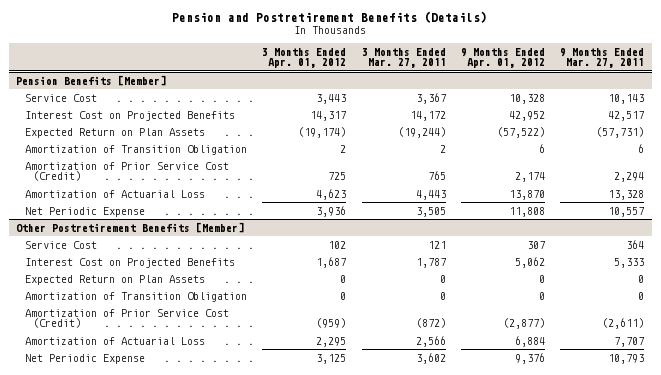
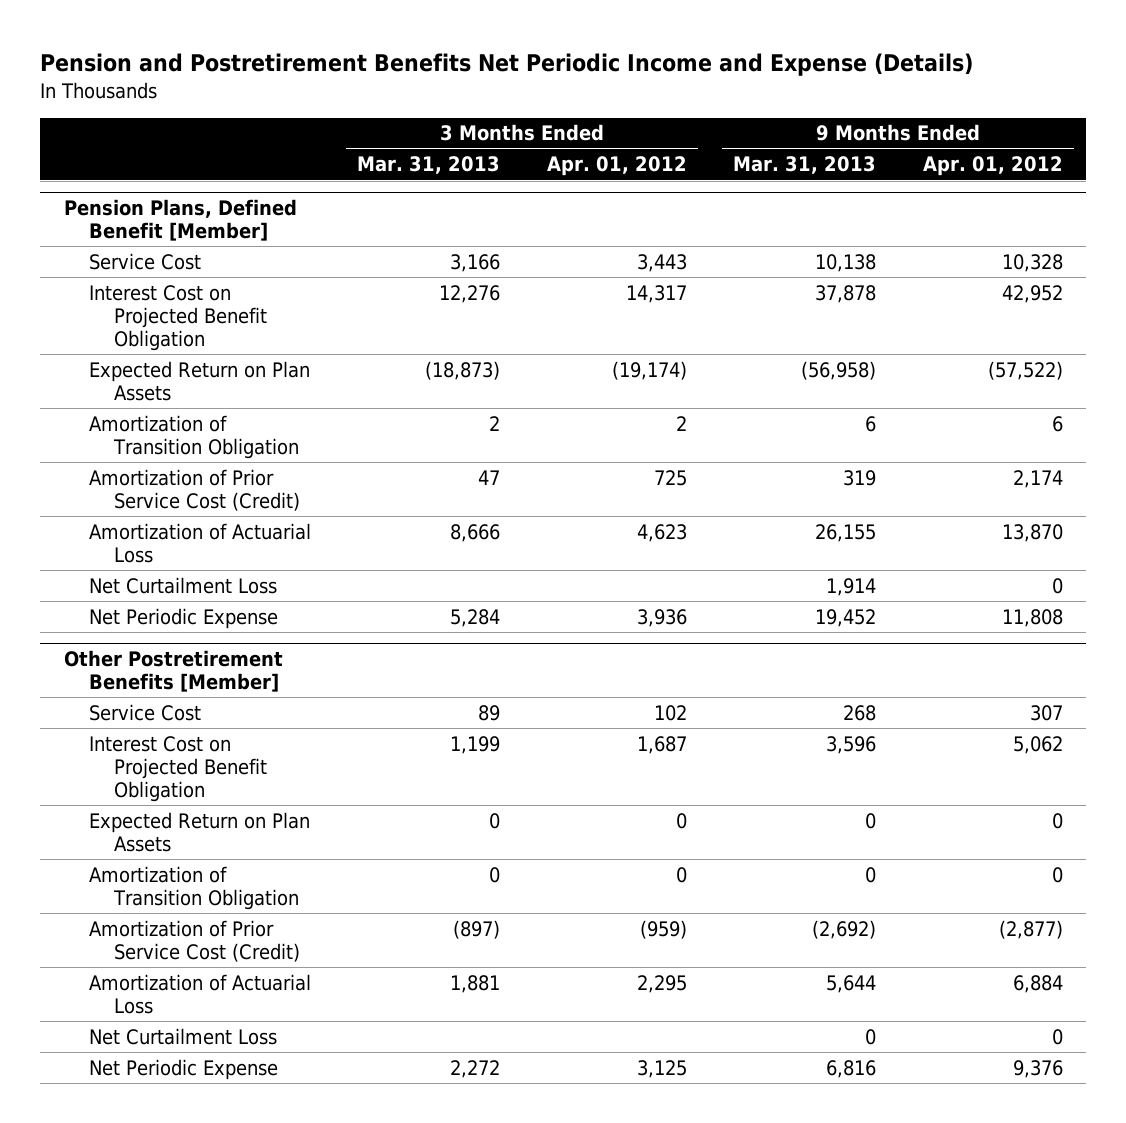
- Pension and Postretirement Benefits (Details)
+ Pension and Postretirement Benefits Net Periodic Income and Expense (Details)
- | 3 Months Ended Apr. 01, 2012 | 3 Months Ended Mar. 27, 2011 | 9 Months Ended Apr. 01, 2012 | 9 Months Ended Mar. 27, 2011
+ | 3 Months Ended Mar. 31, 2013 | 3 Months Ended Apr. 01, 2012 | 9 Months Ended Mar. 31, 2013 | 9 Months Ended Apr. 01, 2012
- Pension Benefits [Member]
+ Pension Plans, Defined Benefit [Member]
- Interest Cost on Projected Benefits | 14,317 | 14,172 | 42,952 | 42,517
+ Interest Cost on Projected Benefit Obligation | 12,276 | 14,317 | 37,878 | 42,952
+ Net Curtailment Loss | | | 1,914 | 0
@ Other Postretirement Benefits [Member]
- Interest Cost on Projected Benefits | 1,687 | 1,787 | 5,062 | 5,333
+ Interest Cost on Projected Benefit Obligation | 1,199 | 1,687 | 3,596 | 5,062
+ Net Curtailment Loss | | | 0 | 0

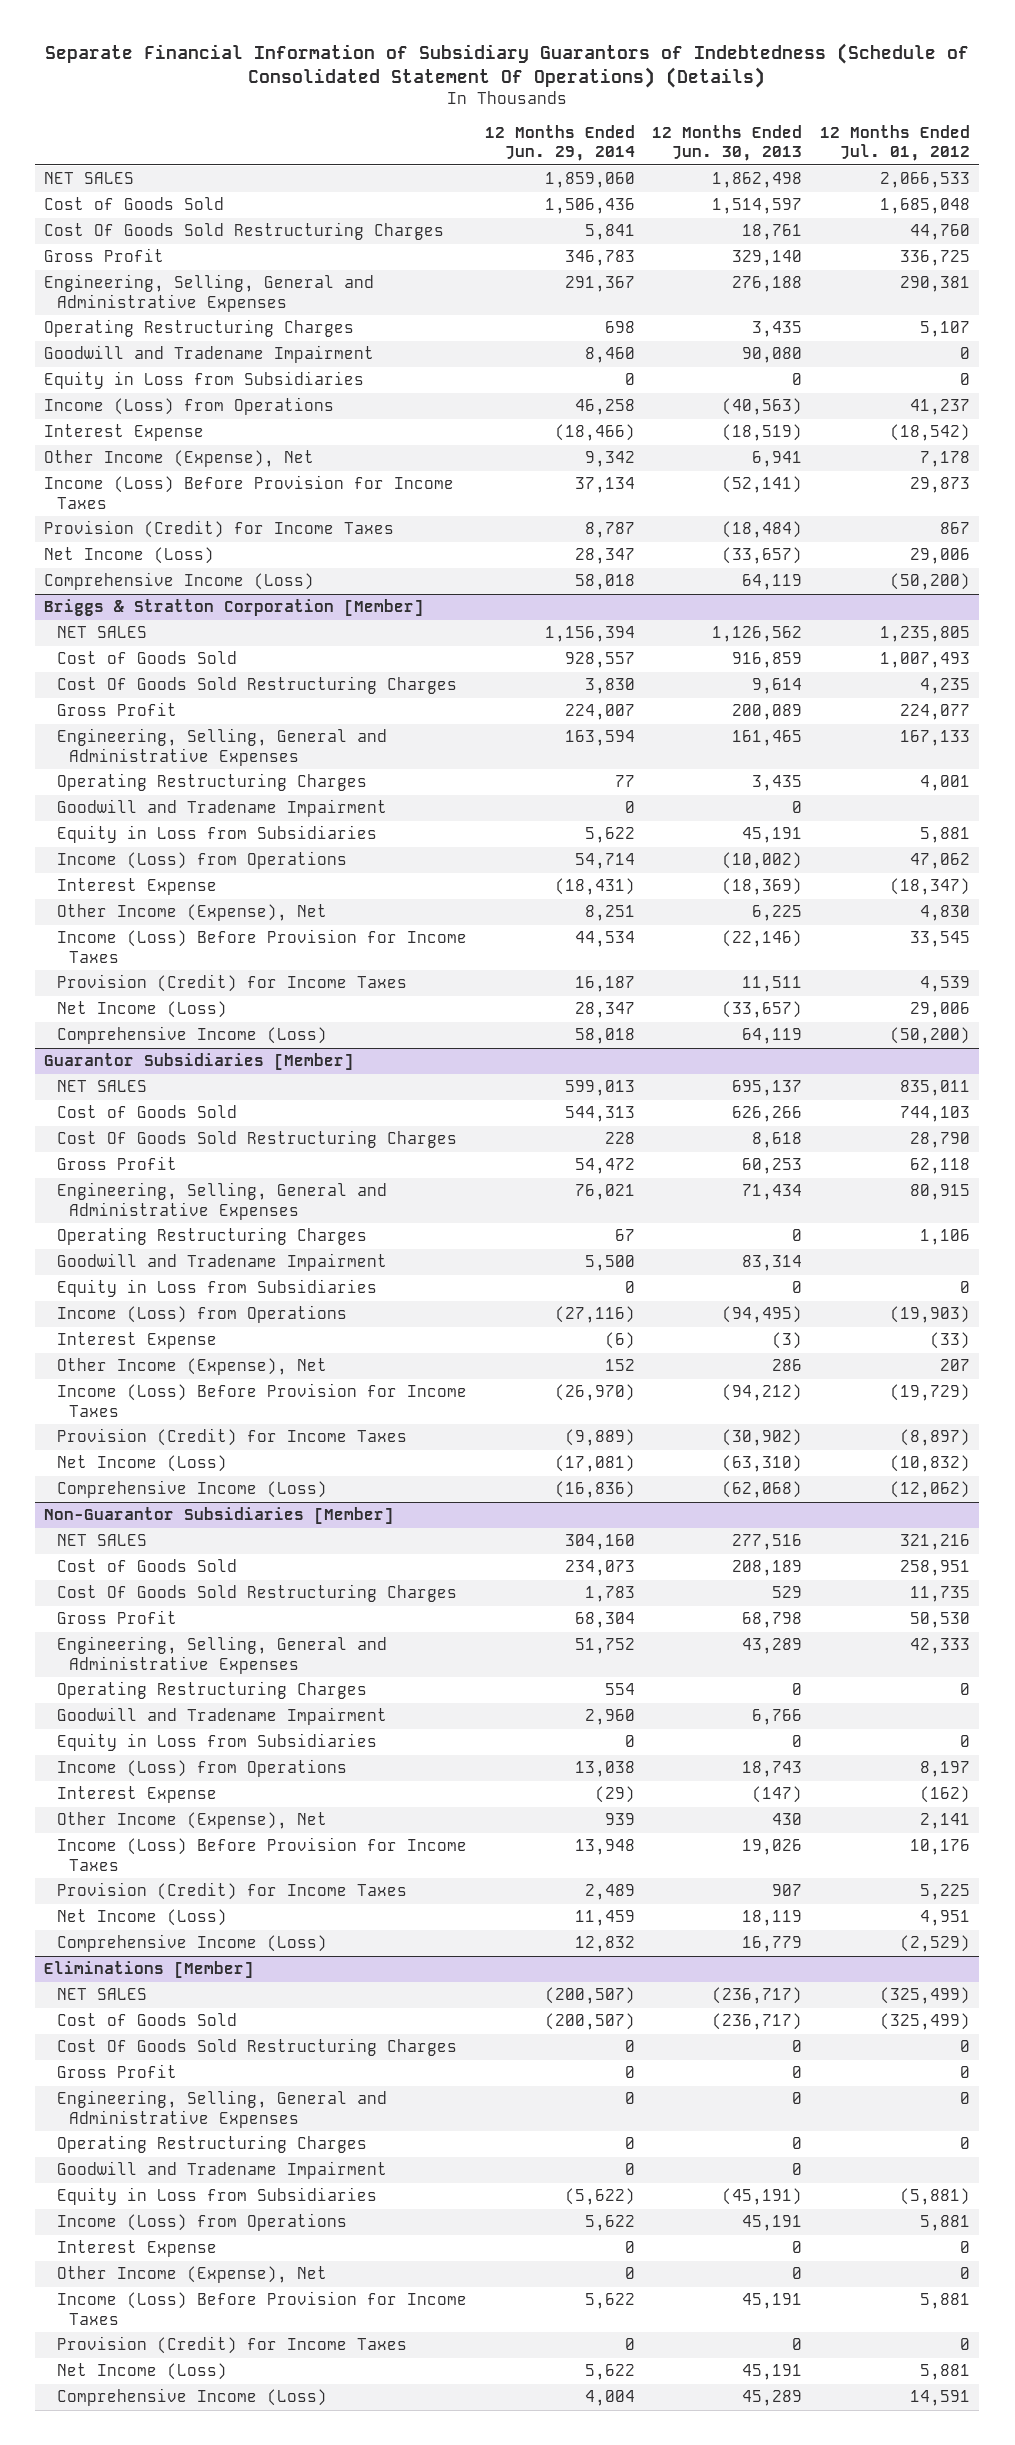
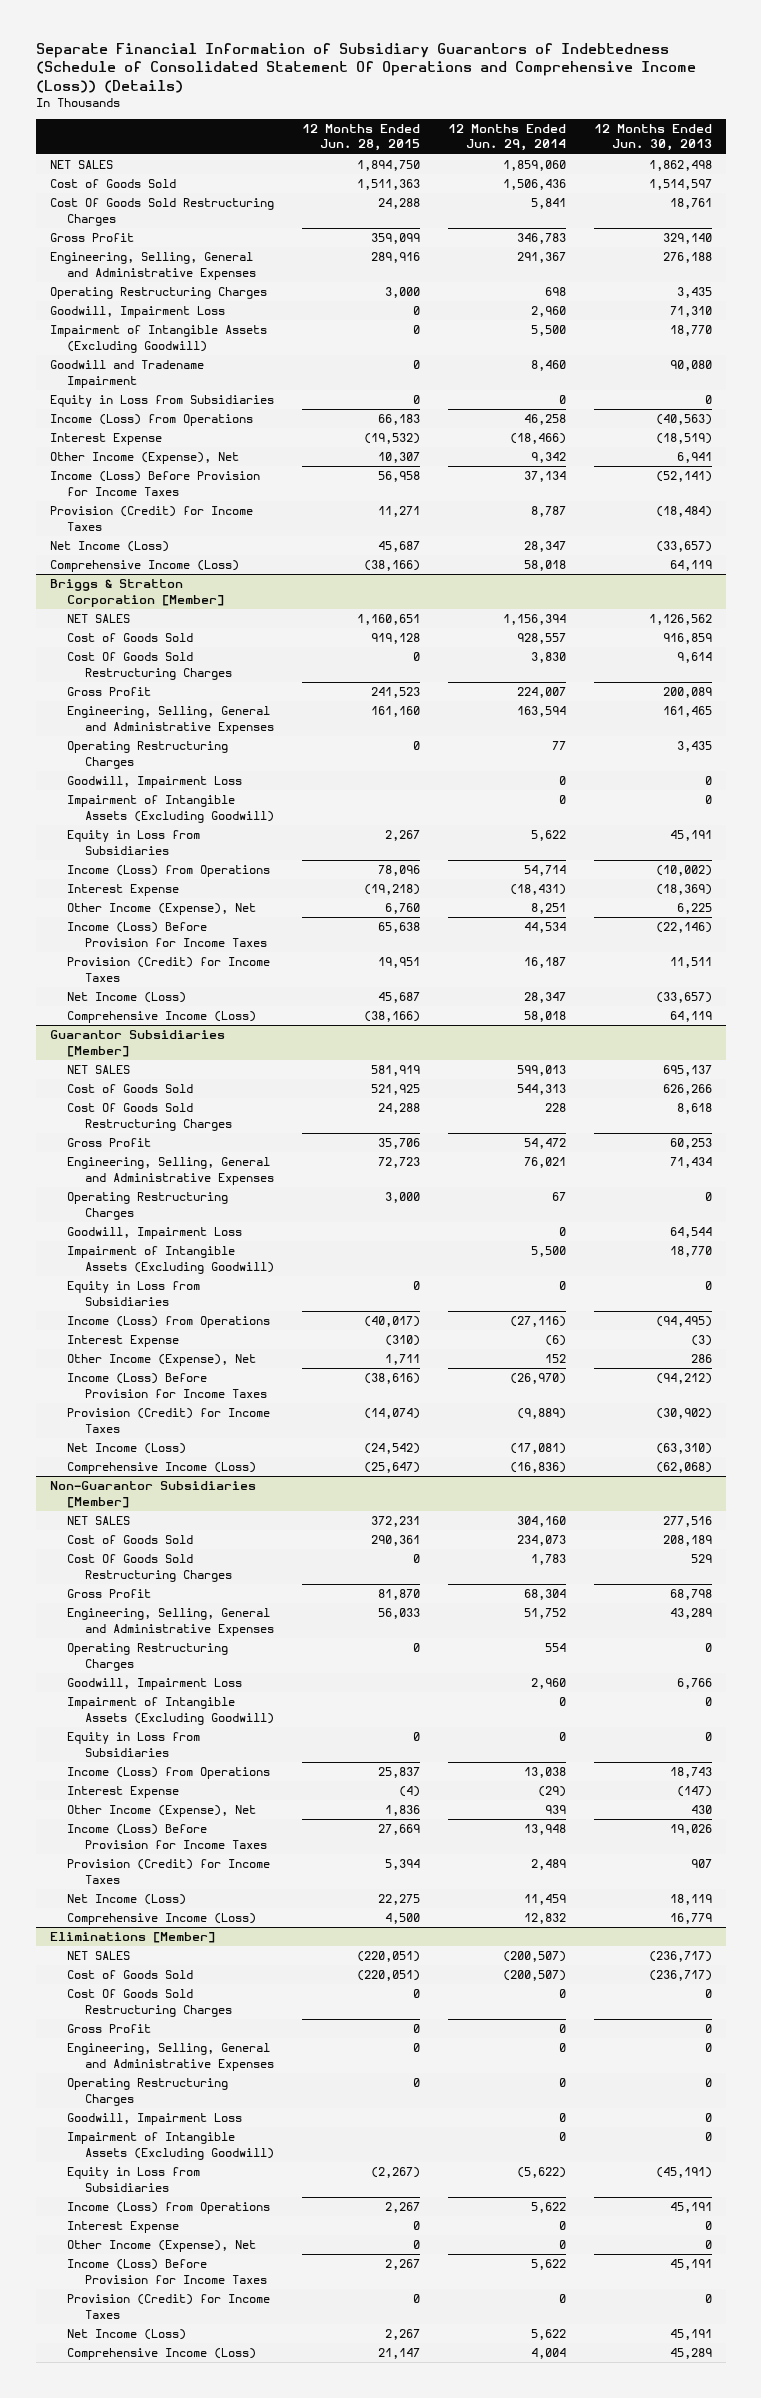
- Separate Financial Information of Subsidiary Guarantors of Indebtedness (Schedule of Consolidated Statement Of Operations) (Details)
+ Separate Financial Information of Subsidiary Guarantors of Indebtedness (Schedule of Consolidated Statement Of Operations and Comprehensive Income (Loss)) (Details)
- | 12 Months Ended Jun. 29, 2014 | 12 Months Ended Jun. 30, 2013 | 12 Months Ended Jul. 01, 2012
+ | 12 Months Ended Jun. 28, 2015 | 12 Months Ended Jun. 29, 2014 | 12 Months Ended Jun. 30, 2013
+ Goodwill, Impairment Loss | 0 | 2,960 | 71,310
+ Impairment of Intangible Assets (Excluding Goodwill) | 0 | 5,500 | 18,770
@ Briggs & Stratton Corporation [Member]
- Goodwill and Tradename Impairment | 0 | 0 |
+ Goodwill, Impairment Loss | | 0 | 0
+ Impairment of Intangible Assets (Excluding Goodwill) | | 0 | 0
@ Guarantor Subsidiaries [Member]
- Goodwill and Tradename Impairment | 5,500 | 83,314 |
+ Goodwill, Impairment Loss | | 0 | 64,544
+ Impairment of Intangible Assets (Excluding Goodwill) | | 5,500 | 18,770
@ Non-Guarantor Subsidiaries [Member]
- Goodwill and Tradename Impairment | 2,960 | 6,766 |
+ Goodwill, Impairment Loss | | 2,960 | 6,766
+ Impairment of Intangible Assets (Excluding Goodwill) | | 0 | 0
@ Eliminations [Member]
- Goodwill and Tradename Impairment | 0 | 0 |
+ Goodwill, Impairment Loss | | 0 | 0
+ Impairment of Intangible Assets (Excluding Goodwill) | | 0 | 0

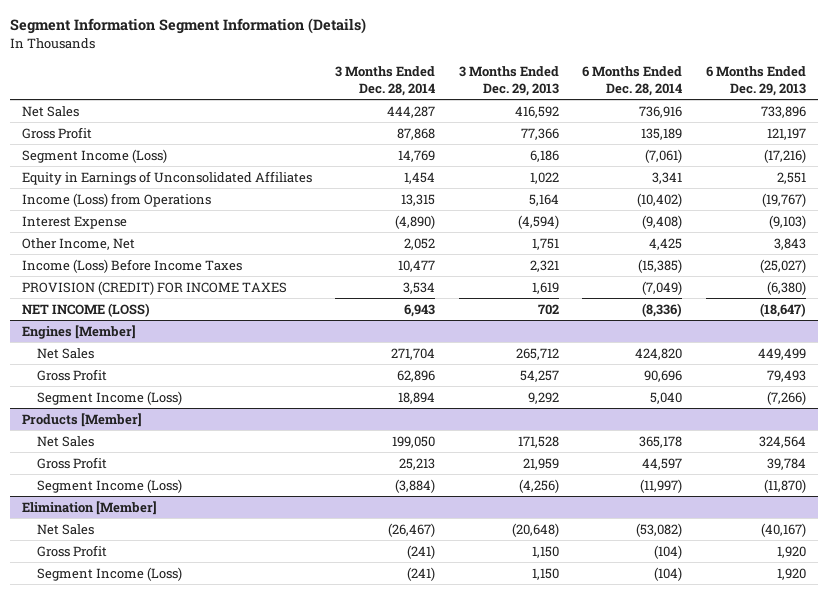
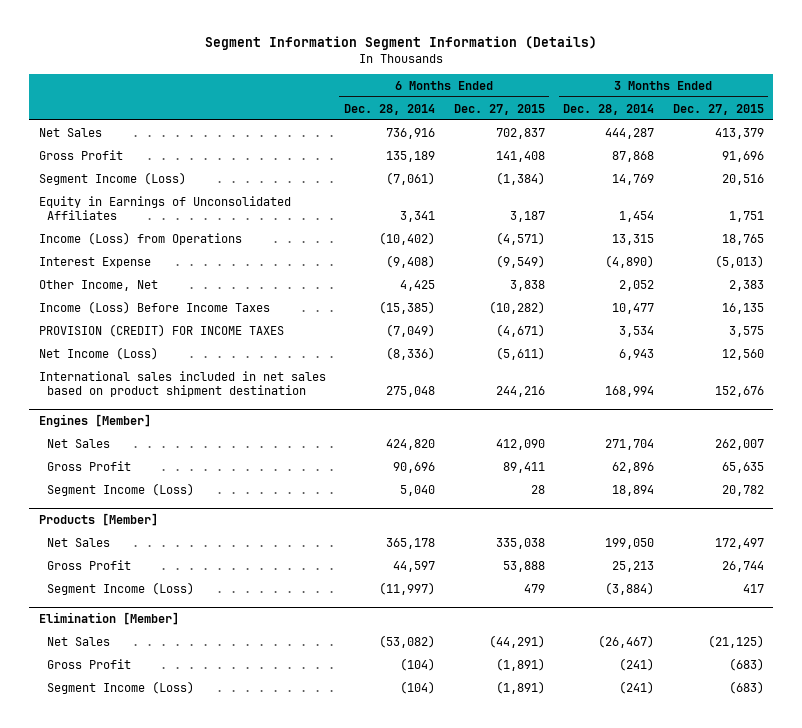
- | 3 Months Ended Dec. 28, 2014 | 3 Months Ended Dec. 29, 2013 | 6 Months Ended Dec. 28, 2014 | 6 Months Ended Dec. 29, 2013
+ | 6 Months Ended Dec. 28, 2014 | 6 Months Ended Dec. 27, 2015 | 3 Months Ended Dec. 28, 2014 | 3 Months Ended Dec. 27, 2015
- NET INCOME (LOSS) | 6,943 | 702 | (8,336) | (18,647)
+ Net Income (Loss) | (8,336) | (5,611) | 6,943 | 12,560
+ International sales included in net sales based on product shipment destination | 275,048 | 244,216 | 168,994 | 152,676

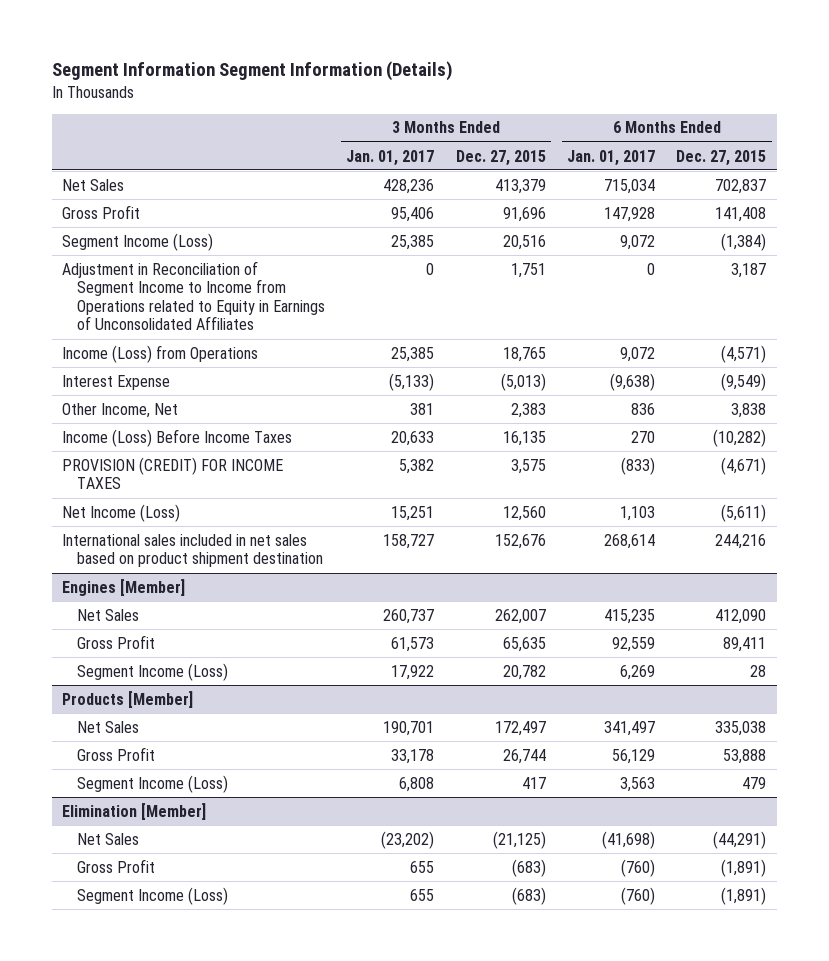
- | 6 Months Ended Dec. 28, 2014 | 6 Months Ended Dec. 27, 2015 | 3 Months Ended Dec. 28, 2014 | 3 Months Ended Dec. 27, 2015
+ | 3 Months Ended Jan. 01, 2017 | 3 Months Ended Dec. 27, 2015 | 6 Months Ended Jan. 01, 2017 | 6 Months Ended Dec. 27, 2015
- Equity in Earnings of Unconsolidated Affiliates | 3,341 | 3,187 | 1,454 | 1,751
+ Adjustment in Reconciliation of Segment Income to Income from Operations related to Equity in Earnings of Unconsolidated Affiliates | 0 | 1,751 | 0 | 3,187

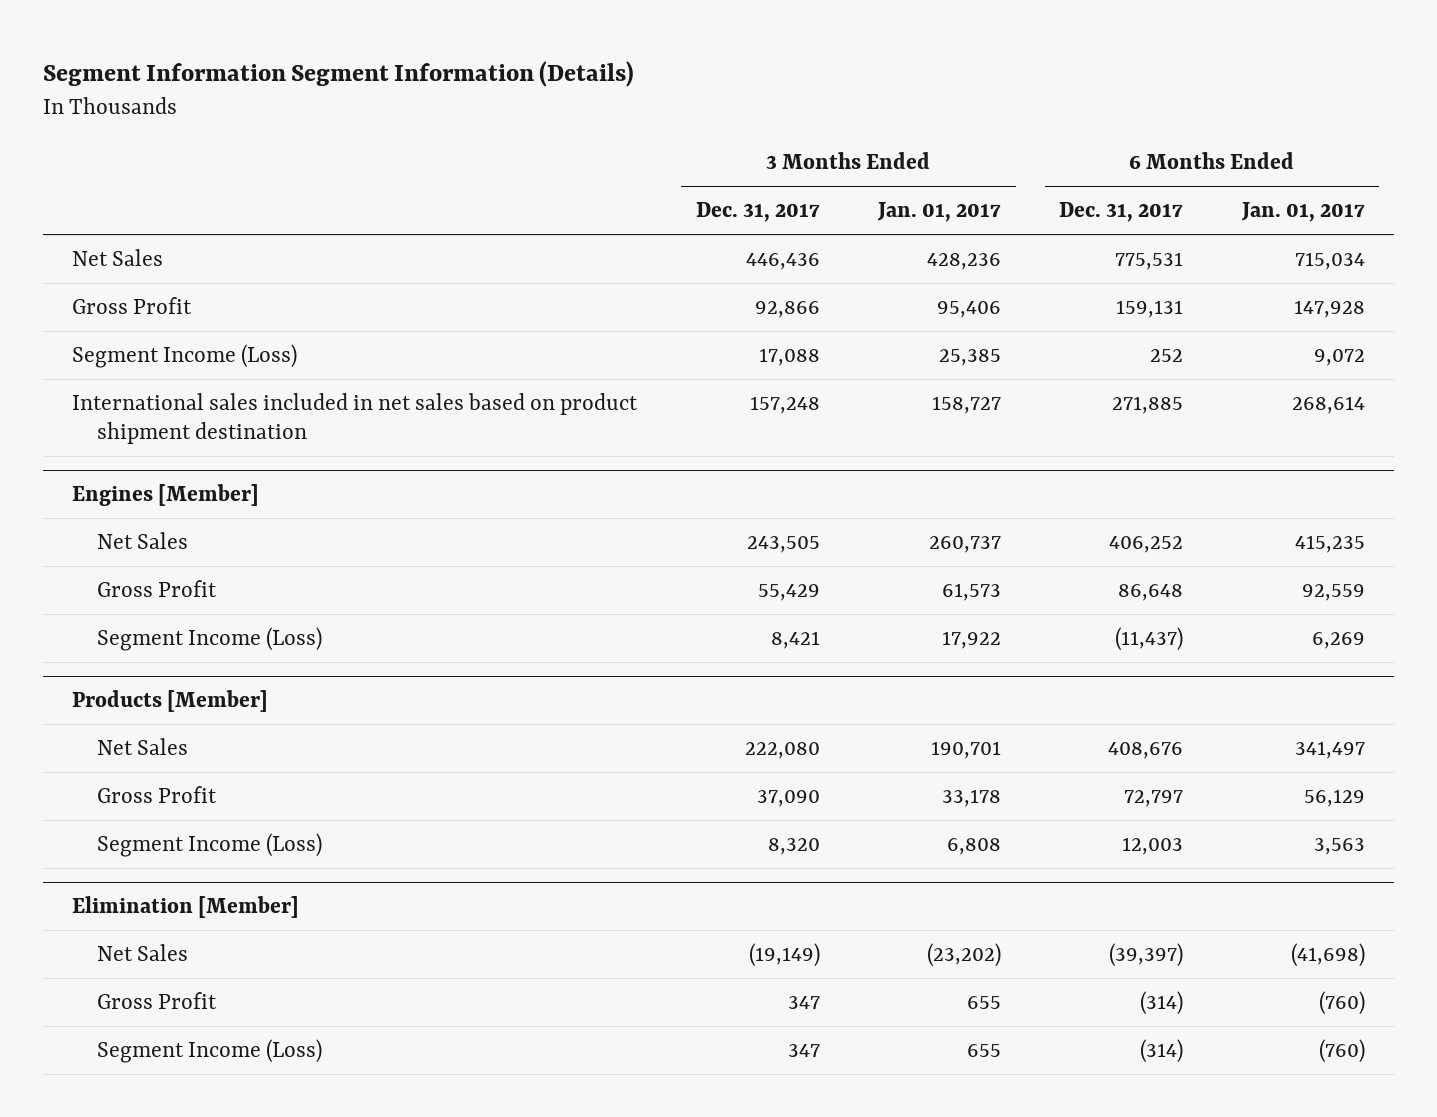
- | 3 Months Ended Jan. 01, 2017 | 3 Months Ended Dec. 27, 2015 | 6 Months Ended Jan. 01, 2017 | 6 Months Ended Dec. 27, 2015
+ | 3 Months Ended Dec. 31, 2017 | 3 Months Ended Jan. 01, 2017 | 6 Months Ended Dec. 31, 2017 | 6 Months Ended Jan. 01, 2017
- Adjustment in Reconciliation of Segment Income to Income from Operations related to Equity in Earnings of Unconsolidated Affiliates | 0 | 1,751 | 0 | 3,187
- Income (Loss) from Operations | 25,385 | 18,765 | 9,072 | (4,571)
- Interest Expense | (5,133) | (5,013) | (9,638) | (9,549)
- Other Income, Net | 381 | 2,383 | 836 | 3,838
- Income (Loss) Before Income Taxes | 20,633 | 16,135 | 270 | (10,282)
- PROVISION (CREDIT) FOR INCOME TAXES | 5,382 | 3,575 | (833) | (4,671)
- Net Income (Loss) | 15,251 | 12,560 | 1,103 | (5,611)

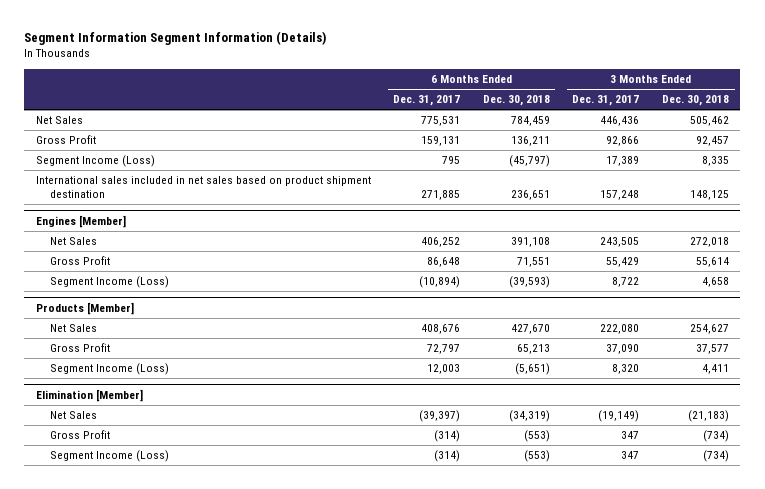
- | 3 Months Ended Dec. 31, 2017 | 3 Months Ended Jan. 01, 2017 | 6 Months Ended Dec. 31, 2017 | 6 Months Ended Jan. 01, 2017
+ | 6 Months Ended Dec. 31, 2017 | 6 Months Ended Dec. 30, 2018 | 3 Months Ended Dec. 31, 2017 | 3 Months Ended Dec. 30, 2018
- Segment Income (Loss) | 17,088 | 25,385 | 252 | 9,072
+ Segment Income (Loss) | 795 | (45,797) | 17,389 | 8,335
@ Engines [Member]
- Segment Income (Loss) | 8,421 | 17,922 | (11,437) | 6,269
+ Segment Income (Loss) | (10,894) | (39,593) | 8,722 | 4,658

